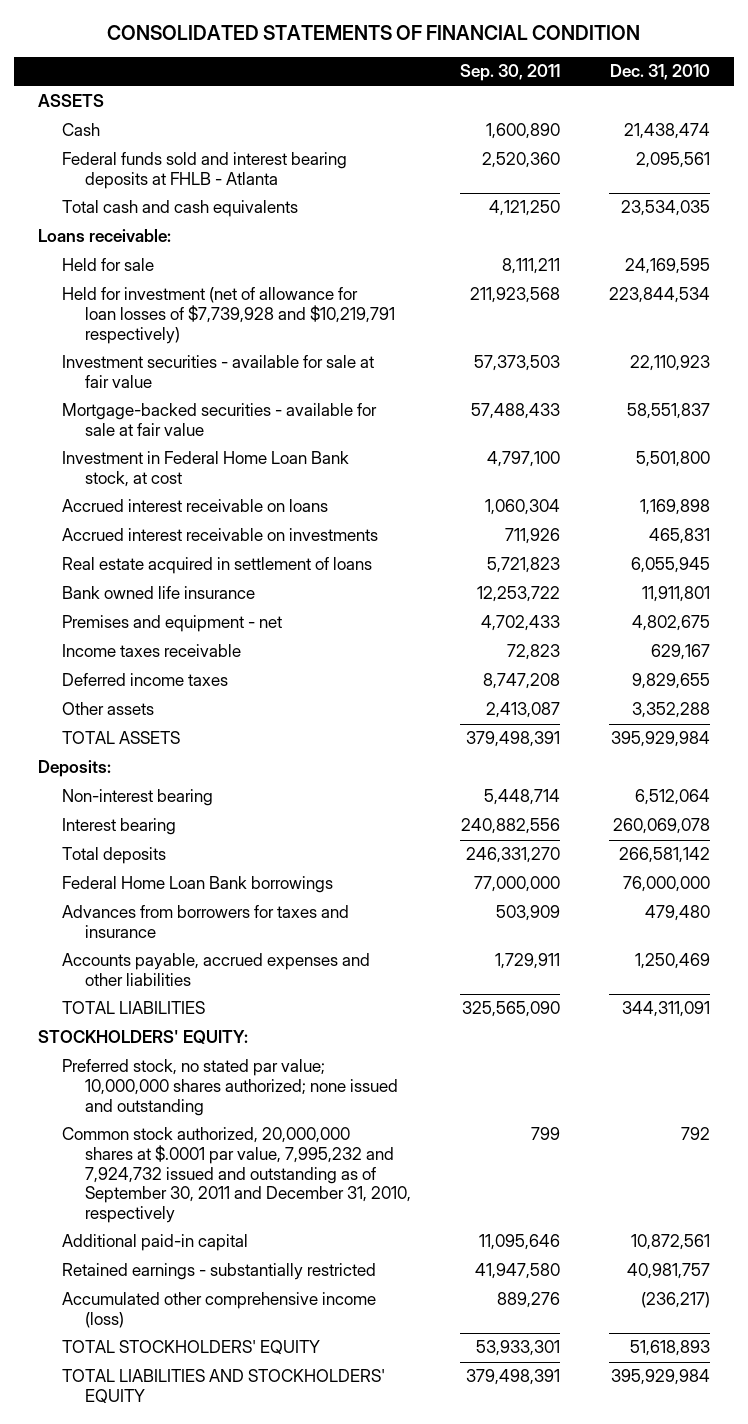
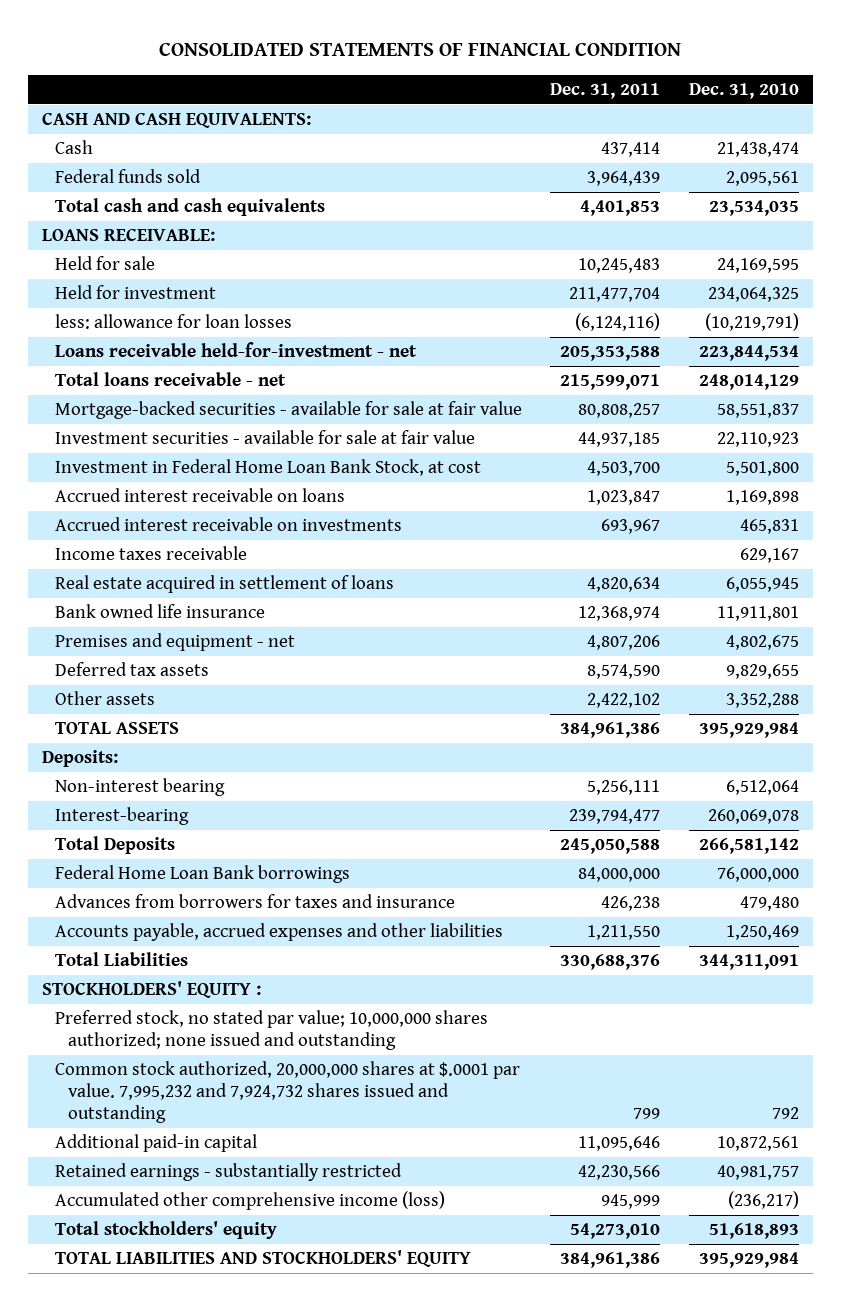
- | Sep. 30, 2011 | Dec. 31, 2010
+ | Dec. 31, 2011 | Dec. 31, 2010
- ASSETS
+ CASH AND CASH EQUIVALENTS:
- Federal funds sold and interest bearing deposits at FHLB - Atlanta | 2,520,360 | 2,095,561
+ Federal funds sold | 3,964,439 | 2,095,561
- Loans receivable:
+ LOANS RECEIVABLE:
- Held for investment (net of allowance for loan losses of $7,739,928 and $10,219,791 respectively) | 211,923,568 | 223,844,534
+ Held for investment | 211,477,704 | 234,064,325
+ less: allowance for loan losses | (6,124,116) | (10,219,791)
+ Loans receivable held-for-investment - net | 205,353,588 | 223,844,534
+ Total loans receivable - net | 215,599,071 | 248,014,129
- Investment in Federal Home Loan Bank stock, at cost | 4,797,100 | 5,501,800
moved down: Investment securities - available for sale at fair value | 44,937,185 | 22,110,923
+ Investment in Federal Home Loan Bank Stock, at cost | 4,503,700 | 5,501,800
moved up: Income taxes receivable | | 629,167
- Deferred income taxes | 8,747,208 | 9,829,655
+ Deferred tax assets | 8,574,590 | 9,829,655
- Interest bearing | 240,882,556 | 260,069,078
- Total deposits | 246,331,270 | 266,581,142
+ Interest-bearing | 239,794,477 | 260,069,078
+ Total Deposits | 245,050,588 | 266,581,142
- TOTAL LIABILITIES | 325,565,090 | 344,311,091
- STOCKHOLDERS' EQUITY:
+ Total Liabilities | 330,688,376 | 344,311,091
+ STOCKHOLDERS' EQUITY :
- Common stock authorized, 20,000,000 shares at $.0001 par value, 7,995,232 and 7,924,732 issued and outstanding as of September 30, 2011 and December 31, 2010, respectively | 799 | 792
+ Common stock authorized, 20,000,000 shares at $.0001 par value. 7,995,232 and 7,924,732 shares issued and outstanding | 799 | 792
- TOTAL STOCKHOLDERS' EQUITY | 53,933,301 | 51,618,893
+ Total stockholders' equity | 54,273,010 | 51,618,893

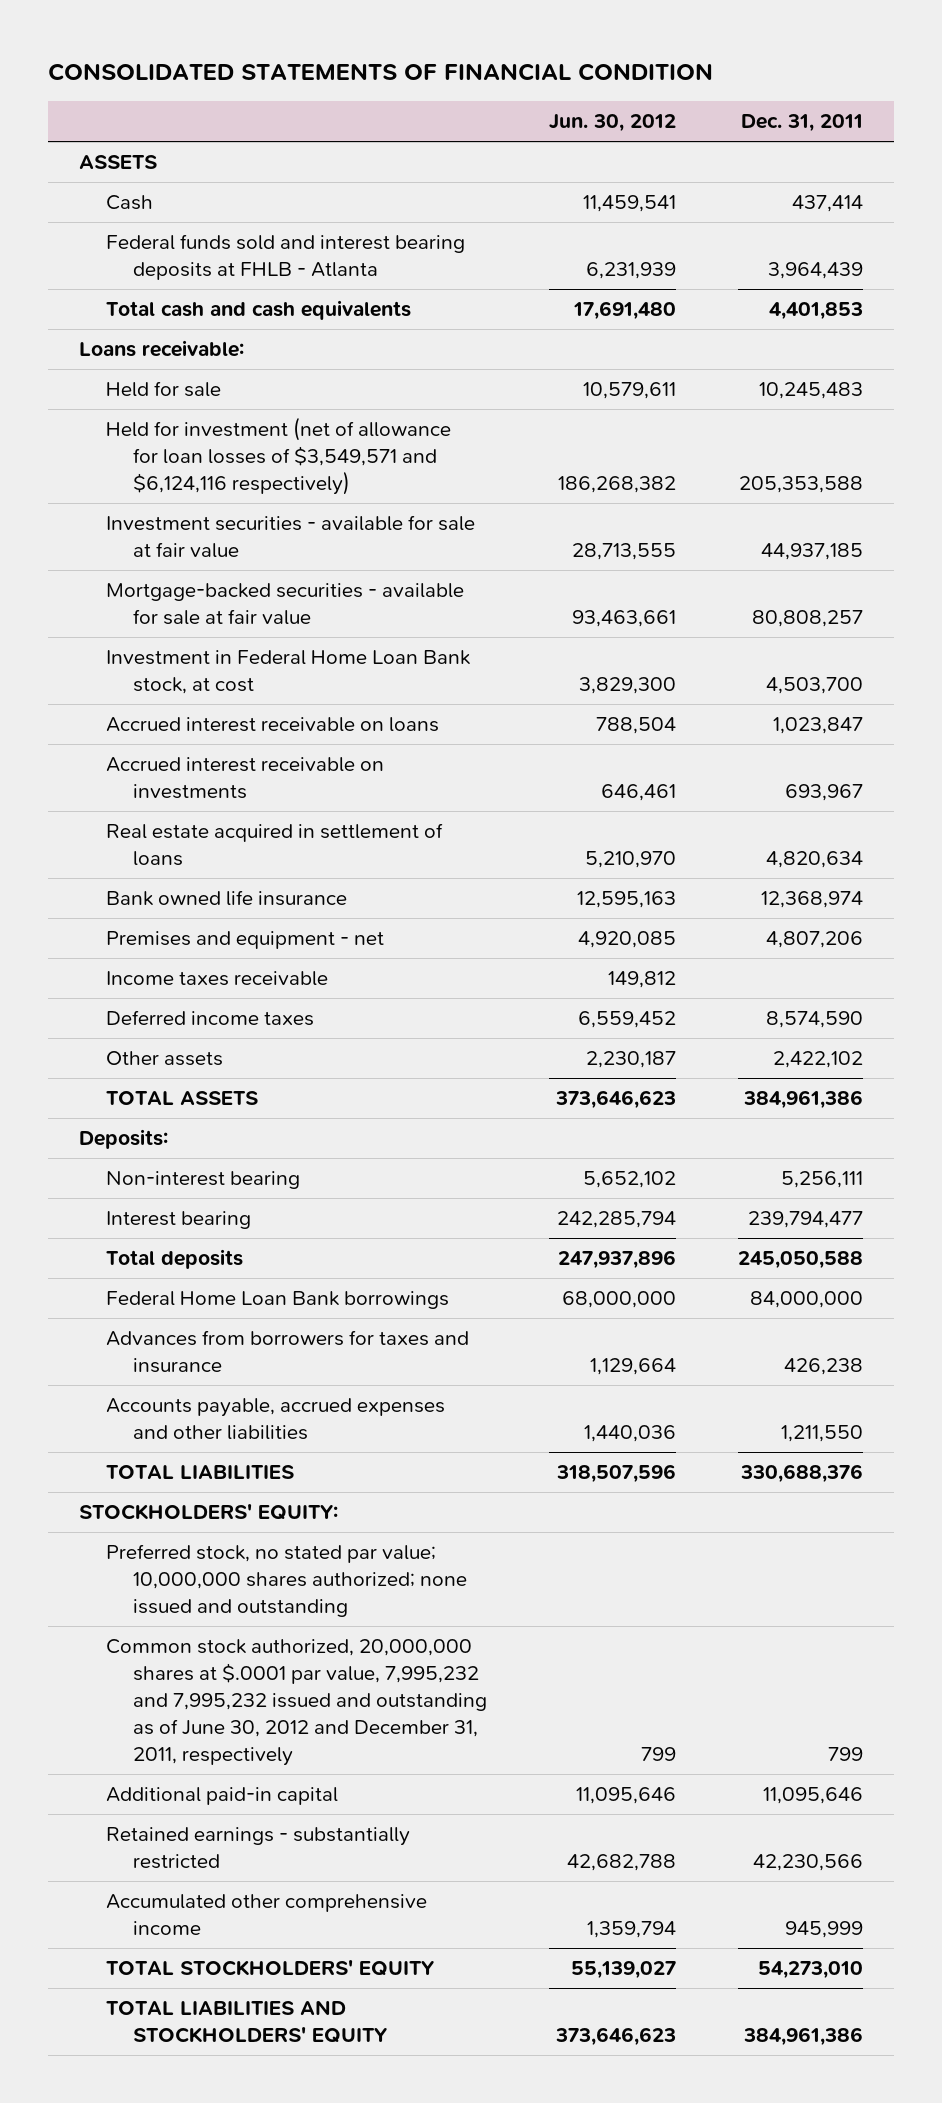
- | Dec. 31, 2011 | Dec. 31, 2010
+ | Jun. 30, 2012 | Dec. 31, 2011
- CASH AND CASH EQUIVALENTS:
+ ASSETS
- Federal funds sold | 3,964,439 | 2,095,561
+ Federal funds sold and interest bearing deposits at FHLB - Atlanta | 6,231,939 | 3,964,439
- LOANS RECEIVABLE:
+ Loans receivable:
- Held for investment | 211,477,704 | 234,064,325
- less: allowance for loan losses | (6,124,116) | (10,219,791)
- Loans receivable held-for-investment - net | 205,353,588 | 223,844,534
- Total loans receivable - net | 215,599,071 | 248,014,129
+ Held for investment (net of allowance for loan losses of $3,549,571 and $6,124,116 respectively) | 186,268,382 | 205,353,588
- Investment in Federal Home Loan Bank Stock, at cost | 4,503,700 | 5,501,800
moved down: Mortgage-backed securities - available for sale at fair value | 93,463,661 | 80,808,257
+ Investment in Federal Home Loan Bank stock, at cost | 3,829,300 | 4,503,700
- Deferred tax assets | 8,574,590 | 9,829,655
moved down: Income taxes receivable | 149,812 |
+ Deferred income taxes | 6,559,452 | 8,574,590
- Interest-bearing | 239,794,477 | 260,069,078
- Total Deposits | 245,050,588 | 266,581,142
+ Interest bearing | 242,285,794 | 239,794,477
+ Total deposits | 247,937,896 | 245,050,588
- Total Liabilities | 330,688,376 | 344,311,091
- STOCKHOLDERS' EQUITY :
+ TOTAL LIABILITIES | 318,507,596 | 330,688,376
+ STOCKHOLDERS' EQUITY:
- Common stock authorized, 20,000,000 shares at $.0001 par value. 7,995,232 and 7,924,732 shares issued and outstanding | 799 | 792
+ Common stock authorized, 20,000,000 shares at $.0001 par value, 7,995,232 and 7,995,232 issued and outstanding as of June 30, 2012 and December 31, 2011, respectively | 799 | 799
- Accumulated other comprehensive income (loss) | 945,999 | (236,217)
- Total stockholders' equity | 54,273,010 | 51,618,893
+ Accumulated other comprehensive income | 1,359,794 | 945,999
+ TOTAL STOCKHOLDERS' EQUITY | 55,139,027 | 54,273,010

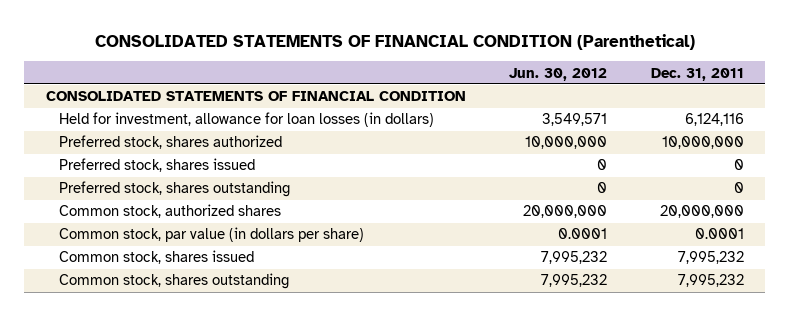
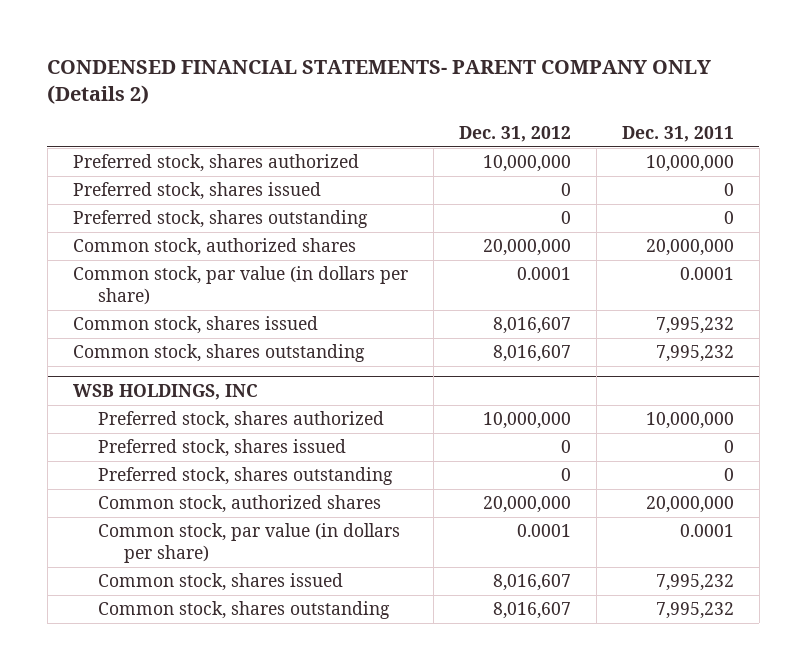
- CONSOLIDATED STATEMENTS OF FINANCIAL CONDITION (Parenthetical)
+ CONDENSED FINANCIAL STATEMENTS- PARENT COMPANY ONLY (Details 2)
- | Jun. 30, 2012 | Dec. 31, 2011
+ | Dec. 31, 2012 | Dec. 31, 2011
- CONSOLIDATED STATEMENTS OF FINANCIAL CONDITION
- Held for investment, allowance for loan losses (in dollars) | 3,549,571 | 6,124,116
+ WSB HOLDINGS, INC
+ Preferred stock, shares authorized | 10,000,000 | 10,000,000
+ Preferred stock, shares issued | 0 | 0
+ Preferred stock, shares outstanding | 0 | 0
+ Common stock, authorized shares | 20,000,000 | 20,000,000
+ Common stock, par value (in dollars per share) | 0.0001 | 0.0001
+ Common stock, shares issued | 8,016,607 | 7,995,232
+ Common stock, shares outstanding | 8,016,607 | 7,995,232

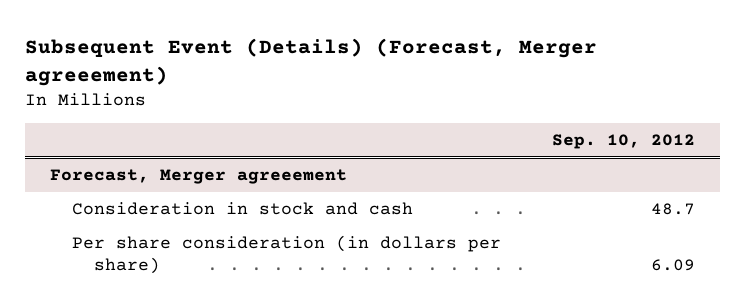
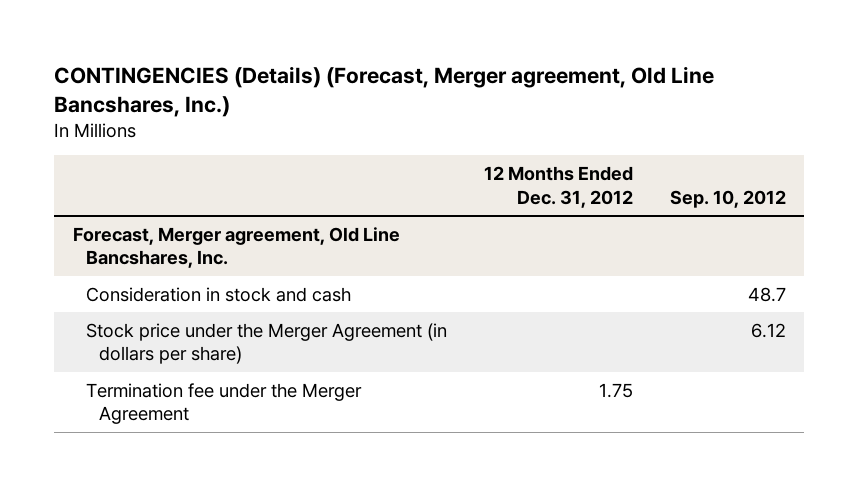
- Subsequent Event (Details) (Forecast, Merger agreeement)
+ CONTINGENCIES (Details) (Forecast, Merger agreement, Old Line Bancshares, Inc.)
- | Sep. 10, 2012
+ | 12 Months Ended Dec. 31, 2012 | Sep. 10, 2012
- Forecast, Merger agreeement
+ Forecast, Merger agreement, Old Line Bancshares, Inc.
- Per share consideration (in dollars per share) | 6.09
+ Stock price under the Merger Agreement (in dollars per share) | | 6.12
+ Termination fee under the Merger Agreement | 1.75 |

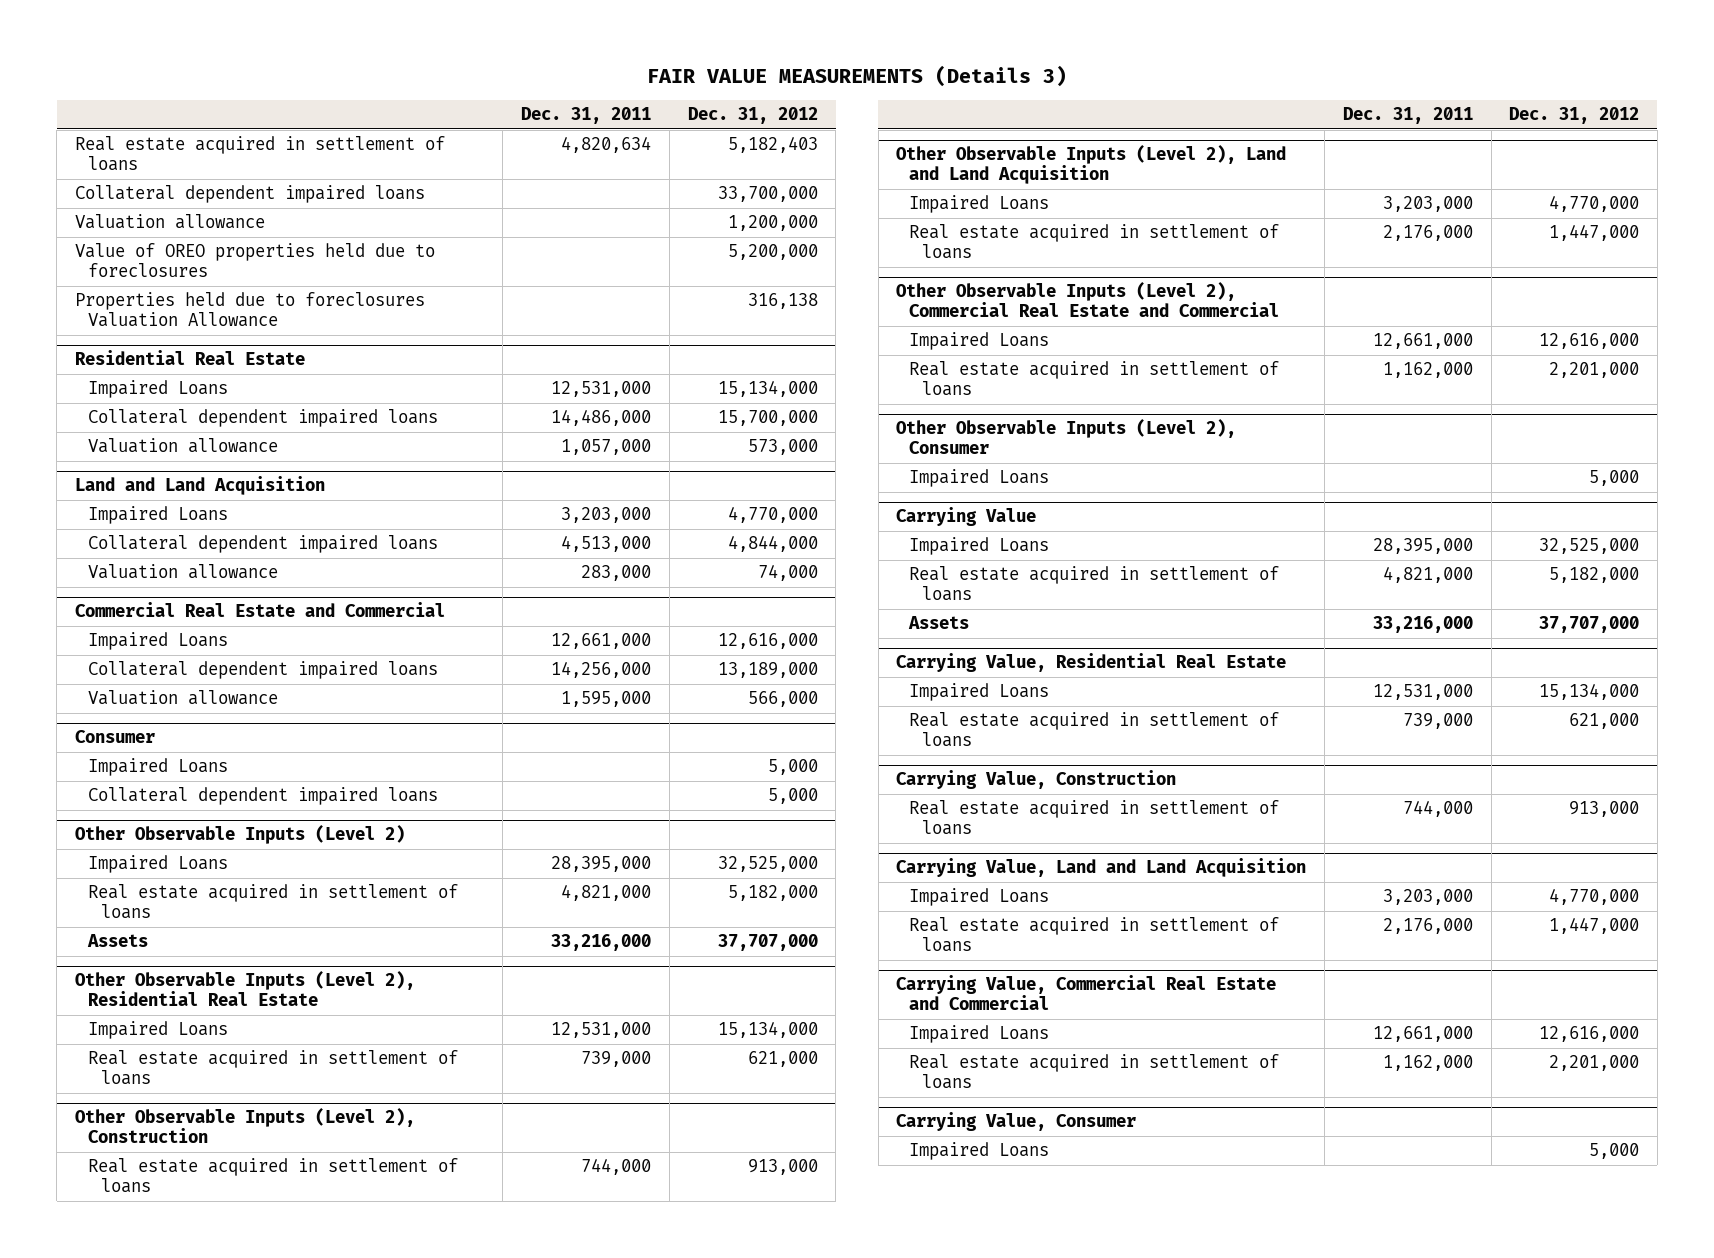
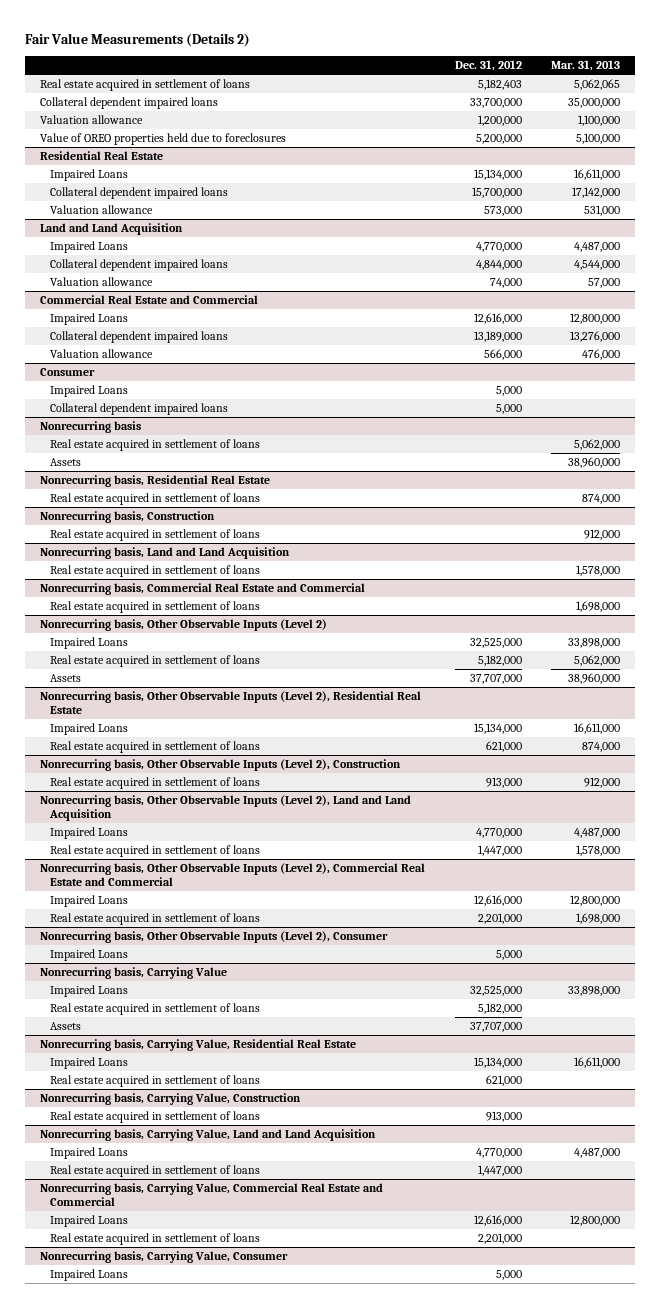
- FAIR VALUE MEASUREMENTS (Details 3)
+ Fair Value Measurements (Details 2)
- | Dec. 31, 2011 | Dec. 31, 2012
+ | Dec. 31, 2012 | Mar. 31, 2013
- Properties held due to foreclosures Valuation Allowance | | 316,138
- Other Observable Inputs (Level 2)
+ Nonrecurring basis
+ Real estate acquired in settlement of loans | | 5,062,000
+ Assets | | 38,960,000
+ Nonrecurring basis, Residential Real Estate
+ Real estate acquired in settlement of loans | | 874,000
+ Nonrecurring basis, Construction
+ Real estate acquired in settlement of loans | | 912,000
+ Nonrecurring basis, Land and Land Acquisition
+ Real estate acquired in settlement of loans | | 1,578,000
+ Nonrecurring basis, Commercial Real Estate and Commercial
+ Real estate acquired in settlement of loans | | 1,698,000
+ Nonrecurring basis, Other Observable Inputs (Level 2)
- Other Observable Inputs (Level 2), Residential Real Estate
+ Nonrecurring basis, Other Observable Inputs (Level 2), Residential Real Estate
- Other Observable Inputs (Level 2), Construction
+ Nonrecurring basis, Other Observable Inputs (Level 2), Construction
- Other Observable Inputs (Level 2), Land and Land Acquisition
+ Nonrecurring basis, Other Observable Inputs (Level 2), Land and Land Acquisition
- Other Observable Inputs (Level 2), Commercial Real Estate and Commercial
+ Nonrecurring basis, Other Observable Inputs (Level 2), Commercial Real Estate and Commercial
- Other Observable Inputs (Level 2), Consumer
+ Nonrecurring basis, Other Observable Inputs (Level 2), Consumer
- Carrying Value
+ Nonrecurring basis, Carrying Value
- Carrying Value, Residential Real Estate
+ Nonrecurring basis, Carrying Value, Residential Real Estate
- Carrying Value, Construction
+ Nonrecurring basis, Carrying Value, Construction
- Carrying Value, Land and Land Acquisition
+ Nonrecurring basis, Carrying Value, Land and Land Acquisition
- Carrying Value, Commercial Real Estate and Commercial
+ Nonrecurring basis, Carrying Value, Commercial Real Estate and Commercial
- Carrying Value, Consumer
+ Nonrecurring basis, Carrying Value, Consumer

